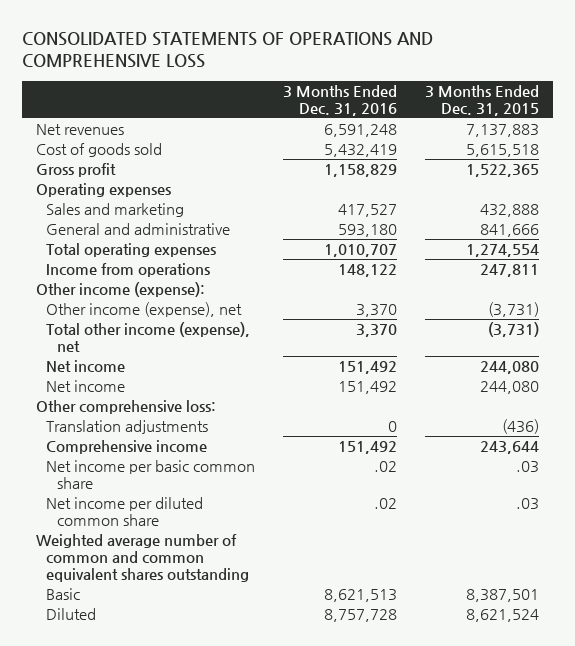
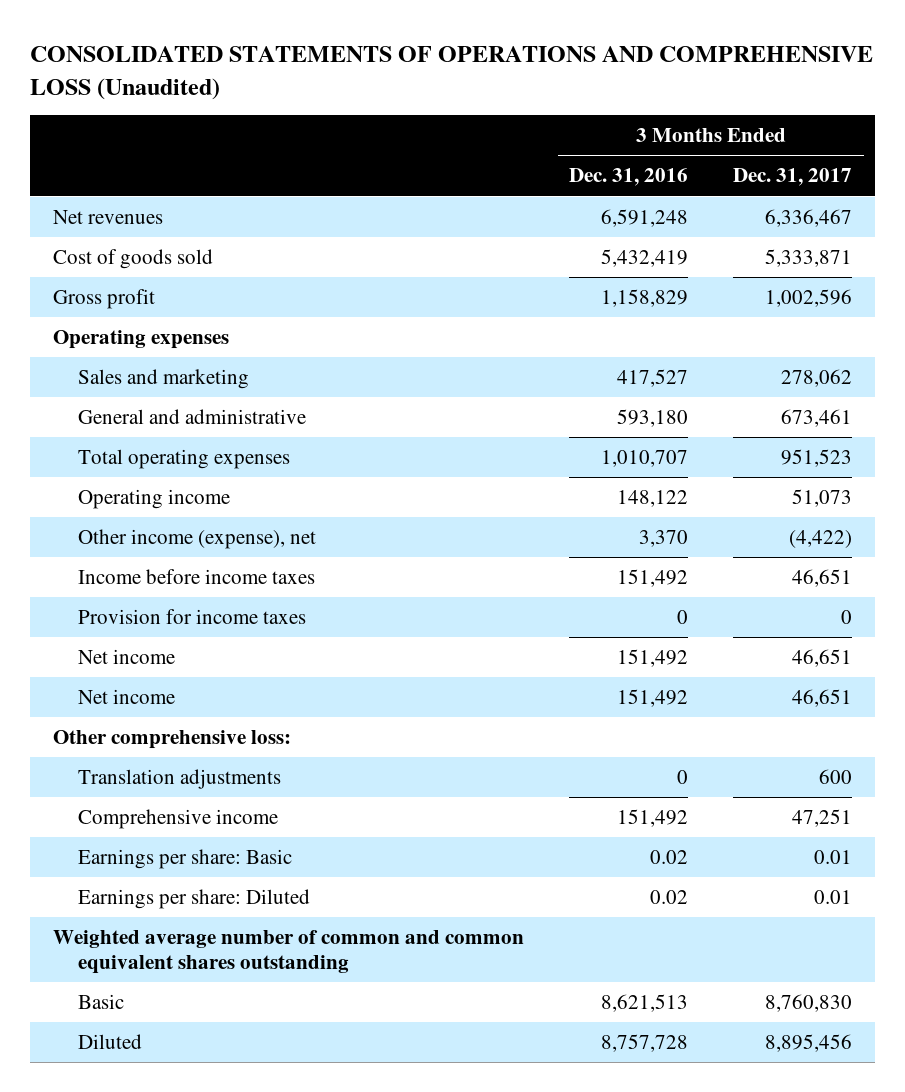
- CONSOLIDATED STATEMENTS OF OPERATIONS AND COMPREHENSIVE LOSS
+ CONSOLIDATED STATEMENTS OF OPERATIONS AND COMPREHENSIVE LOSS (Unaudited)
- | 3 Months Ended Dec. 31, 2016 | 3 Months Ended Dec. 31, 2015
+ | 3 Months Ended Dec. 31, 2016 | 3 Months Ended Dec. 31, 2017
- Income from operations | 148,122 | 247,811
- Other income (expense):
+ Operating income | 148,122 | 51,073
- Total other income (expense), net | 3,370 | (3,731)
+ Income before income taxes | 151,492 | 46,651
+ Provision for income taxes | 0 | 0
- Net income per basic common share | .02 | .03
- Net income per diluted common share | .02 | .03
+ Earnings per share: Basic | 0.02 | 0.01
+ Earnings per share: Diluted | 0.02 | 0.01

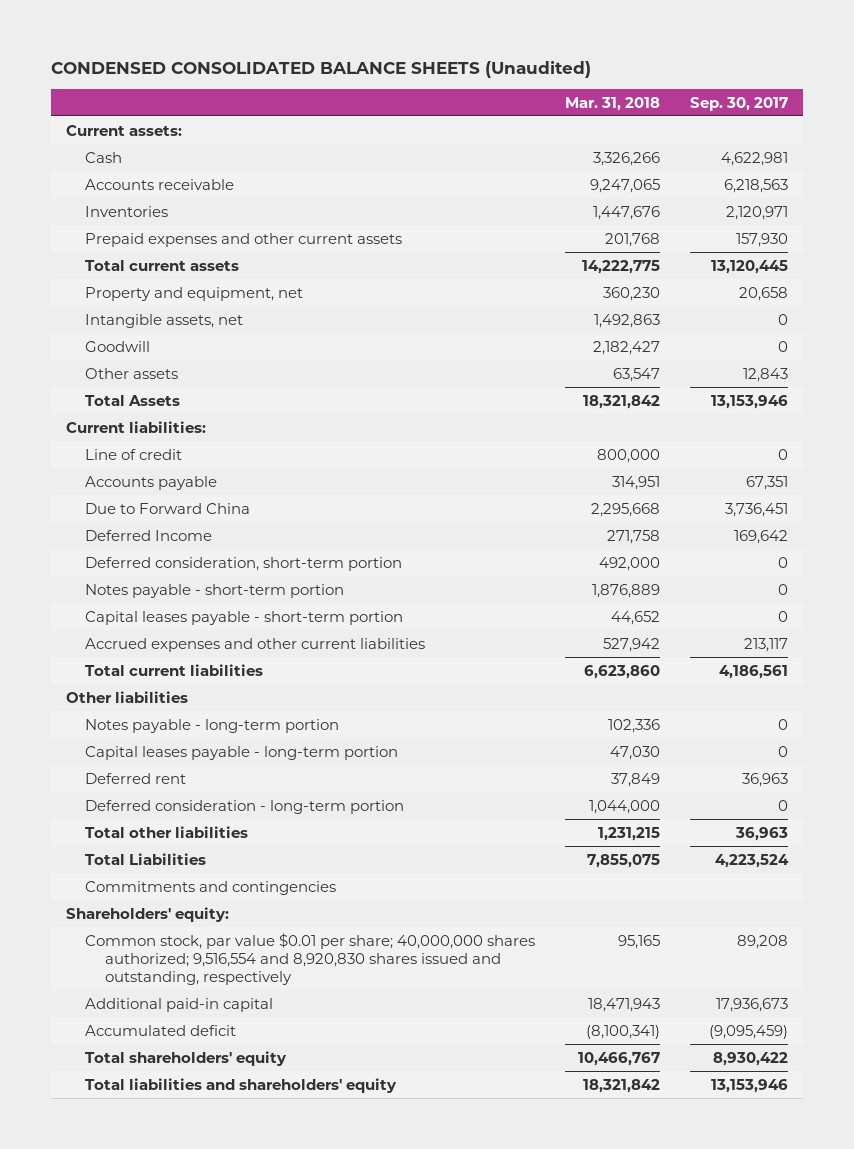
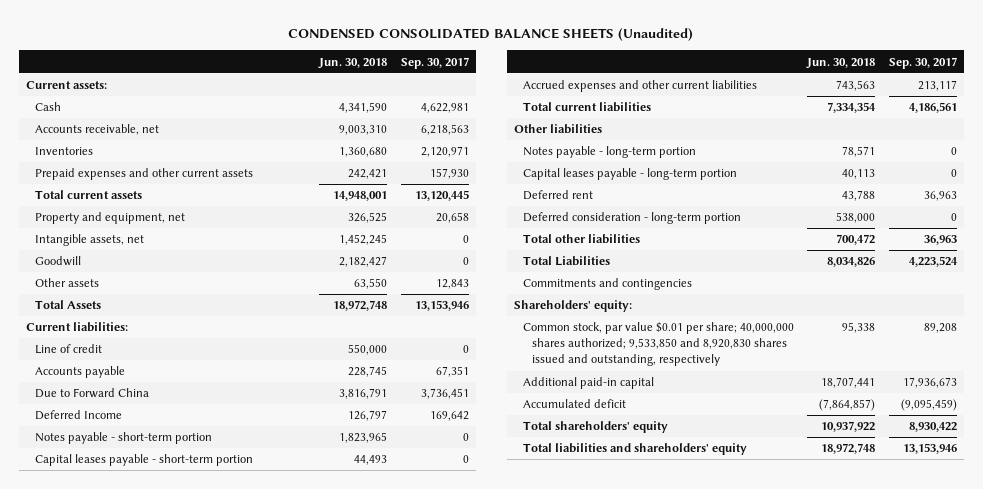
- | Mar. 31, 2018 | Sep. 30, 2017
+ | Jun. 30, 2018 | Sep. 30, 2017
- Accounts receivable | 9,247,065 | 6,218,563
+ Accounts receivable, net | 9,003,310 | 6,218,563
- Deferred consideration, short-term portion | 492,000 | 0
- Common stock, par value $0.01 per share; 40,000,000 shares authorized; 9,516,554 and 8,920,830 shares issued and outstanding, respectively | 95,165 | 89,208
+ Common stock, par value $0.01 per share; 40,000,000 shares authorized; 9,533,850 and 8,920,830 shares issued and outstanding, respectively | 95,338 | 89,208

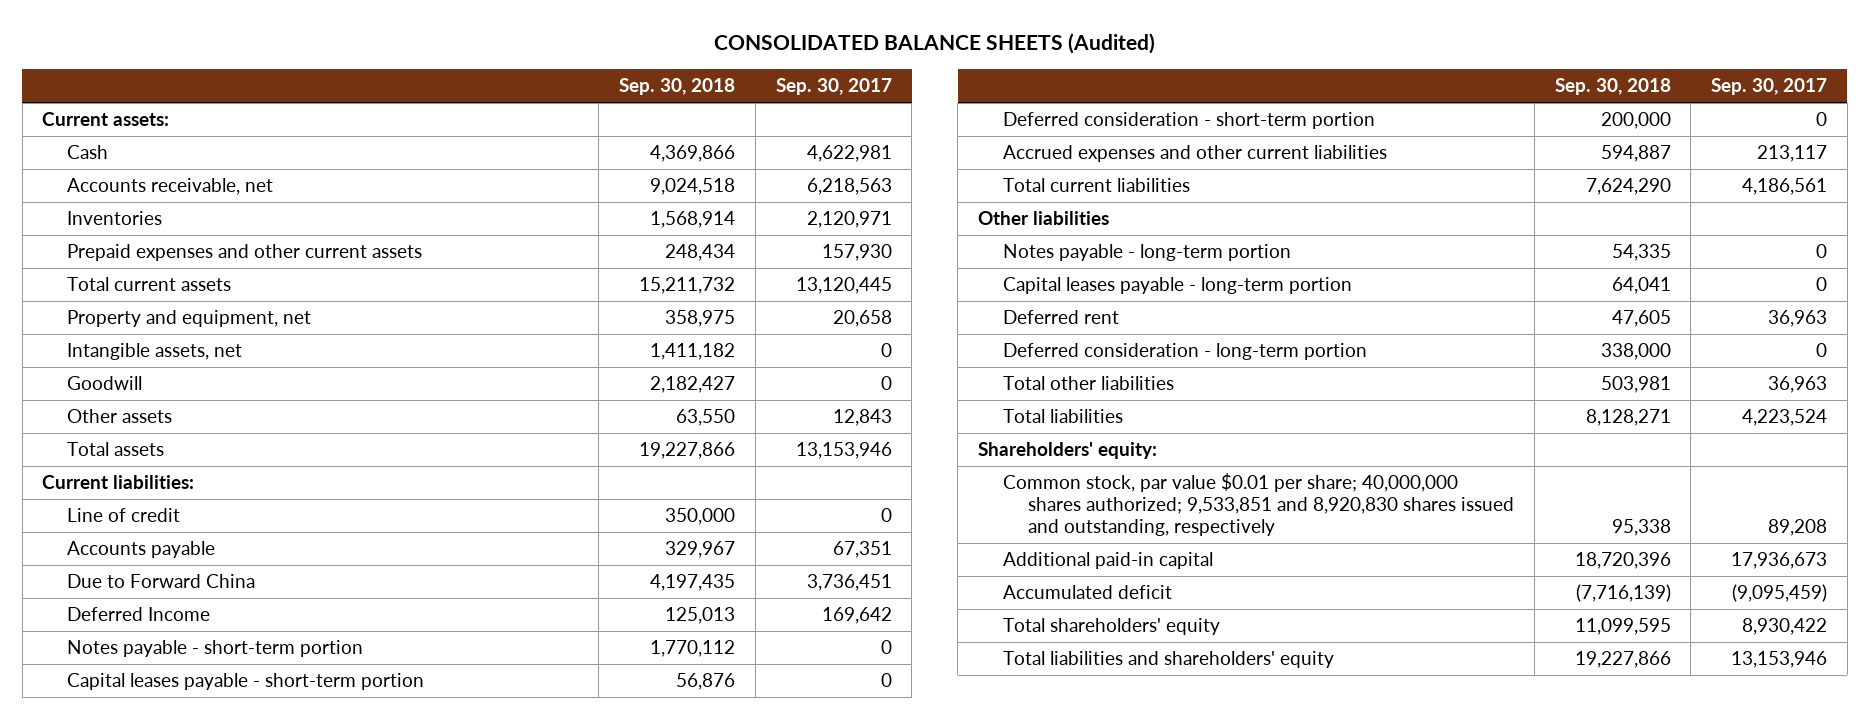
- CONDENSED CONSOLIDATED BALANCE SHEETS (Unaudited)
+ CONSOLIDATED BALANCE SHEETS (Audited)
- | Jun. 30, 2018 | Sep. 30, 2017
+ | Sep. 30, 2018 | Sep. 30, 2017
- Total Assets | 18,972,748 | 13,153,946
+ Total assets | 19,227,866 | 13,153,946
+ Deferred consideration - short-term portion | 200,000 | 0
- Total Liabilities | 8,034,826 | 4,223,524
- Commitments and contingencies
+ Total liabilities | 8,128,271 | 4,223,524
- Common stock, par value $0.01 per share; 40,000,000 shares authorized; 9,533,850 and 8,920,830 shares issued and outstanding, respectively | 95,338 | 89,208
+ Common stock, par value $0.01 per share; 40,000,000 shares authorized; 9,533,851 and 8,920,830 shares issued and outstanding, respectively | 95,338 | 89,208

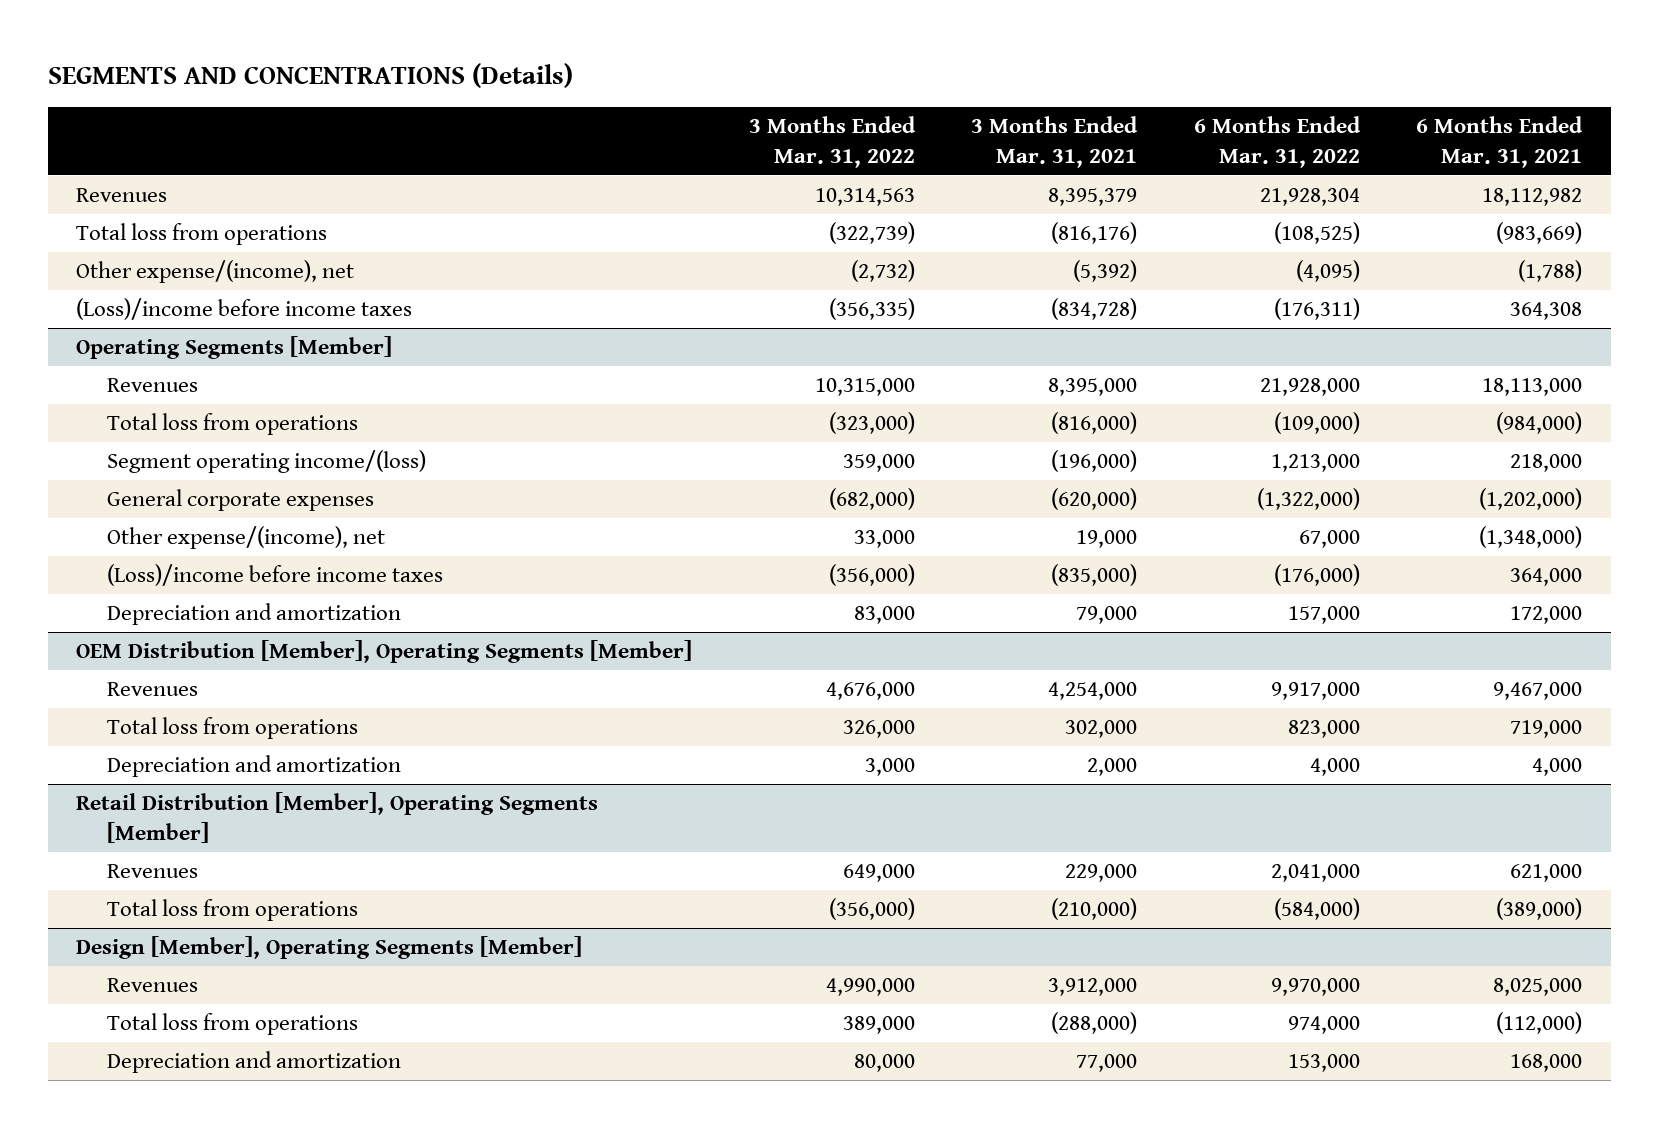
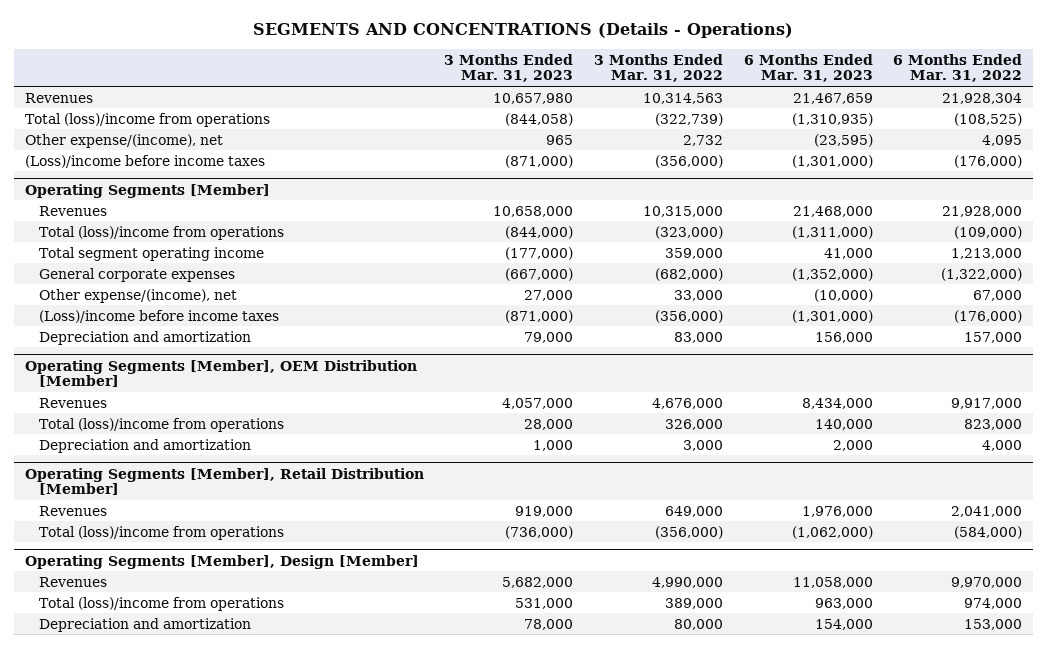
- SEGMENTS AND CONCENTRATIONS (Details)
+ SEGMENTS AND CONCENTRATIONS (Details - Operations)
- | 3 Months Ended Mar. 31, 2022 | 3 Months Ended Mar. 31, 2021 | 6 Months Ended Mar. 31, 2022 | 6 Months Ended Mar. 31, 2021
+ | 3 Months Ended Mar. 31, 2023 | 3 Months Ended Mar. 31, 2022 | 6 Months Ended Mar. 31, 2023 | 6 Months Ended Mar. 31, 2022
- Total loss from operations | (322,739) | (816,176) | (108,525) | (983,669)
- Other expense/(income), net | (2,732) | (5,392) | (4,095) | (1,788)
- (Loss)/income before income taxes | (356,335) | (834,728) | (176,311) | 364,308
+ Total (loss)/income from operations | (844,058) | (322,739) | (1,310,935) | (108,525)
+ Other expense/(income), net | 965 | 2,732 | (23,595) | 4,095
+ (Loss)/income before income taxes | (871,000) | (356,000) | (1,301,000) | (176,000)
@ Operating Segments [Member]
- Total loss from operations | (323,000) | (816,000) | (109,000) | (984,000)
- Segment operating income/(loss) | 359,000 | (196,000) | 1,213,000 | 218,000
+ Total (loss)/income from operations | (844,000) | (323,000) | (1,311,000) | (109,000)
+ Total segment operating income | (177,000) | 359,000 | 41,000 | 1,213,000
- OEM Distribution [Member], Operating Segments [Member]
+ Operating Segments [Member], OEM Distribution [Member]
- Total loss from operations | 326,000 | 302,000 | 823,000 | 719,000
+ Total (loss)/income from operations | 28,000 | 326,000 | 140,000 | 823,000
- Retail Distribution [Member], Operating Segments [Member]
+ Operating Segments [Member], Retail Distribution [Member]
- Total loss from operations | (356,000) | (210,000) | (584,000) | (389,000)
- Design [Member], Operating Segments [Member]
+ Total (loss)/income from operations | (736,000) | (356,000) | (1,062,000) | (584,000)
+ Operating Segments [Member], Design [Member]
- Total loss from operations | 389,000 | (288,000) | 974,000 | (112,000)
+ Total (loss)/income from operations | 531,000 | 389,000 | 963,000 | 974,000

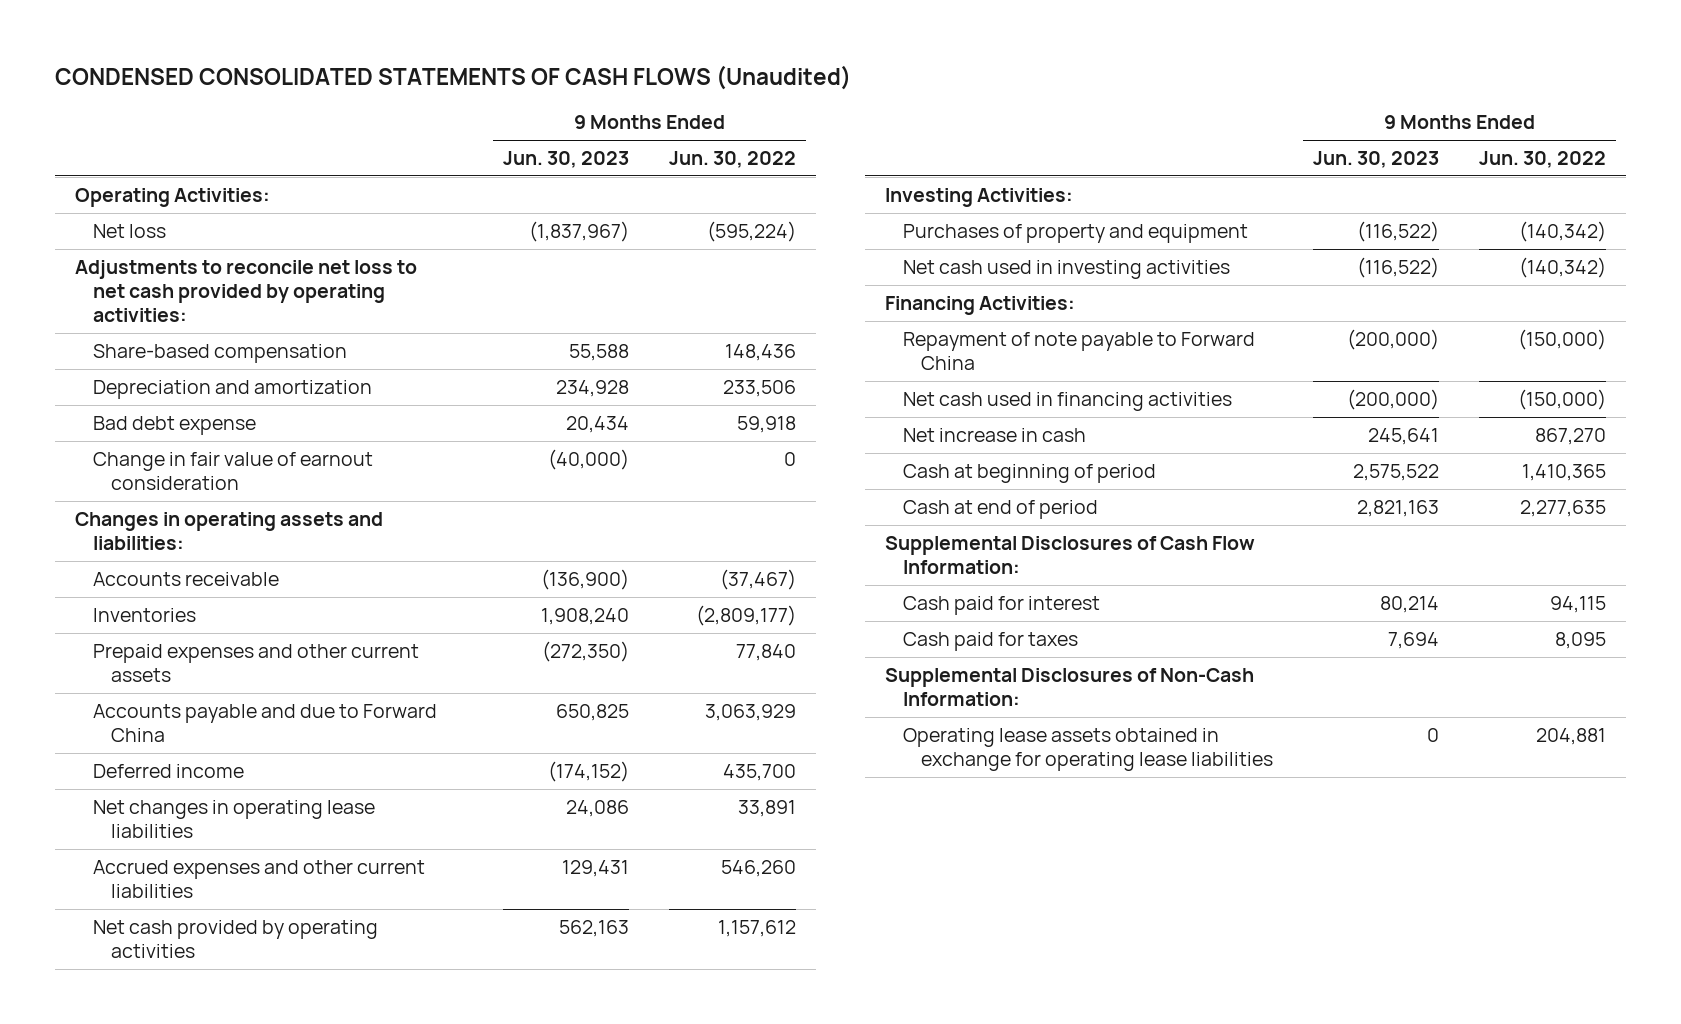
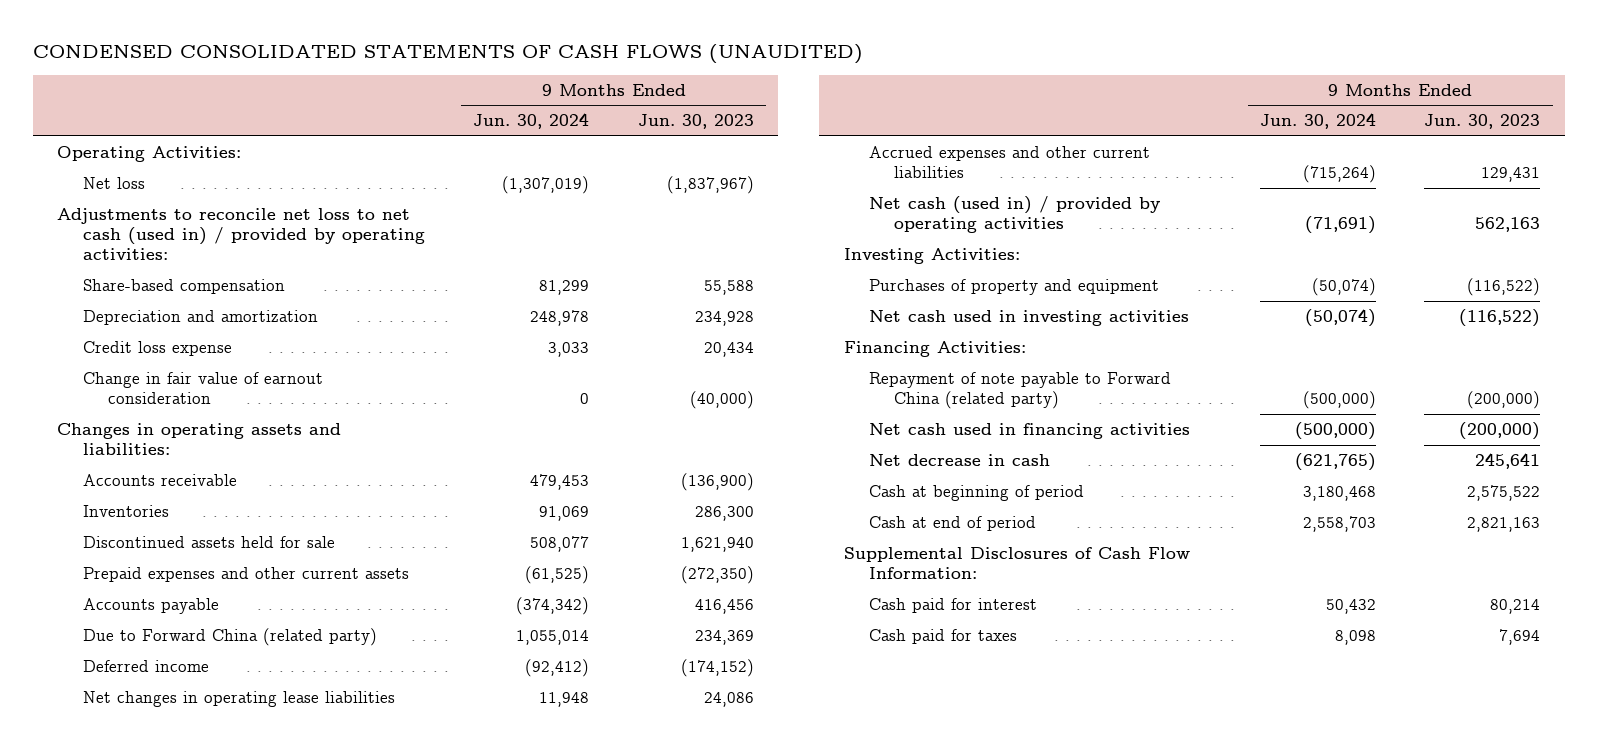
- CONDENSED CONSOLIDATED STATEMENTS OF CASH FLOWS (Unaudited)
+ CONDENSED CONSOLIDATED STATEMENTS OF CASH FLOWS (UNAUDITED)
- | 9 Months Ended Jun. 30, 2023 | 9 Months Ended Jun. 30, 2022
+ | 9 Months Ended Jun. 30, 2024 | 9 Months Ended Jun. 30, 2023
- Adjustments to reconcile net loss to net cash provided by operating activities:
+ Adjustments to reconcile net loss to net cash (used in) / provided by operating activities:
- Bad debt expense | 20,434 | 59,918
+ Credit loss expense | 3,033 | 20,434
- Inventories | 1,908,240 | (2,809,177)
+ Inventories | 91,069 | 286,300
+ Discontinued assets held for sale | 508,077 | 1,621,940
- Accounts payable and due to Forward China | 650,825 | 3,063,929
+ Accounts payable | (374,342) | 416,456
+ Due to Forward China (related party) | 1,055,014 | 234,369
- Net cash provided by operating activities | 562,163 | 1,157,612
+ Net cash (used in) / provided by operating activities | (71,691) | 562,163
- Repayment of note payable to Forward China | (200,000) | (150,000)
+ Repayment of note payable to Forward China (related party) | (500,000) | (200,000)
- Net increase in cash | 245,641 | 867,270
+ Net decrease in cash | (621,765) | 245,641
- Supplemental Disclosures of Non-Cash Information:
- Operating lease assets obtained in exchange for operating lease liabilities | 0 | 204,881

